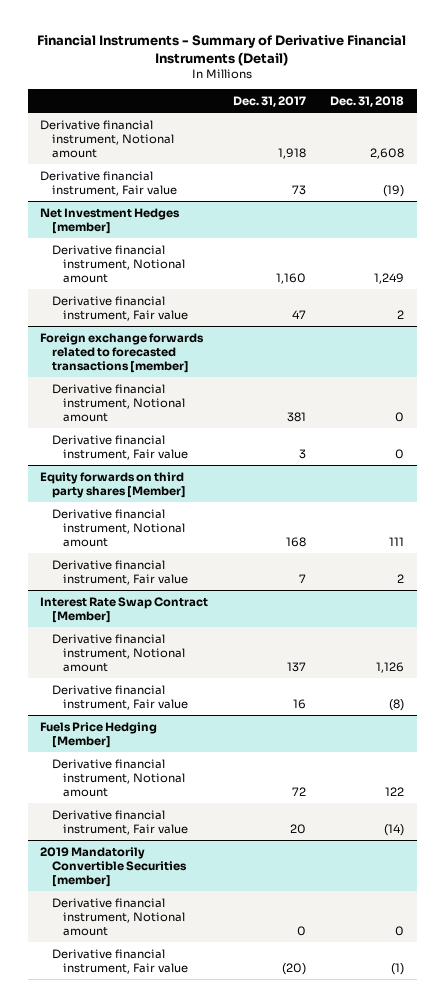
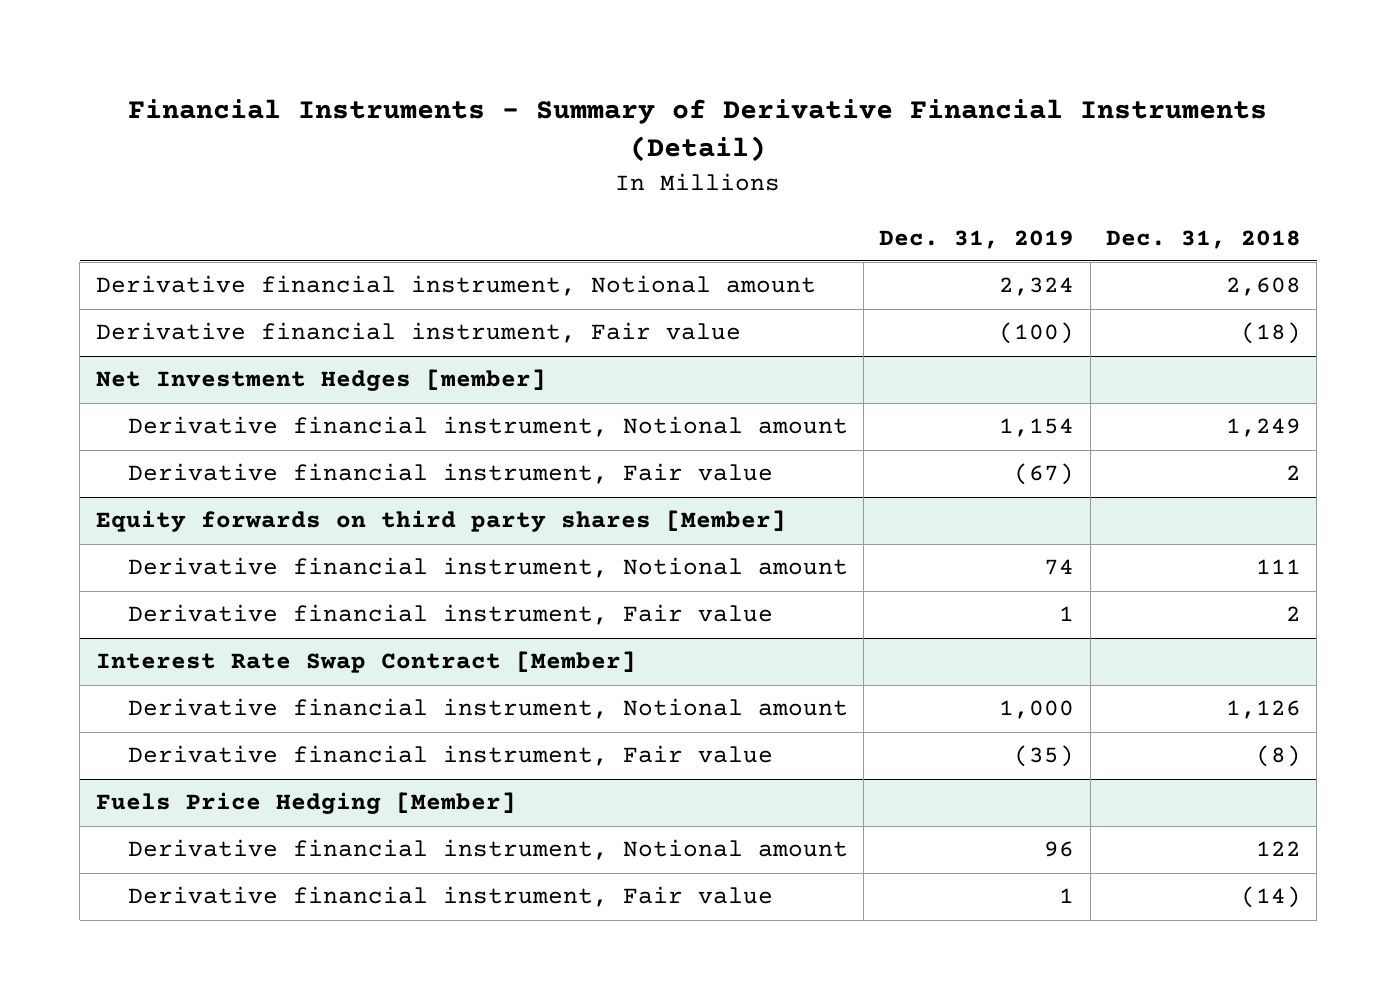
- | Dec. 31, 2017 | Dec. 31, 2018
+ | Dec. 31, 2019 | Dec. 31, 2018
- Derivative financial instrument, Fair value | 73 | (19)
+ Derivative financial instrument, Fair value | (100) | (18)
- Foreign exchange forwards related to forecasted transactions [member]
- Derivative financial instrument, Notional amount | 381 | 0
- Derivative financial instrument, Fair value | 3 | 0
- 2019 Mandatorily Convertible Securities [member]
- Derivative financial instrument, Notional amount | 0 | 0
- Derivative financial instrument, Fair value | (20) | (1)

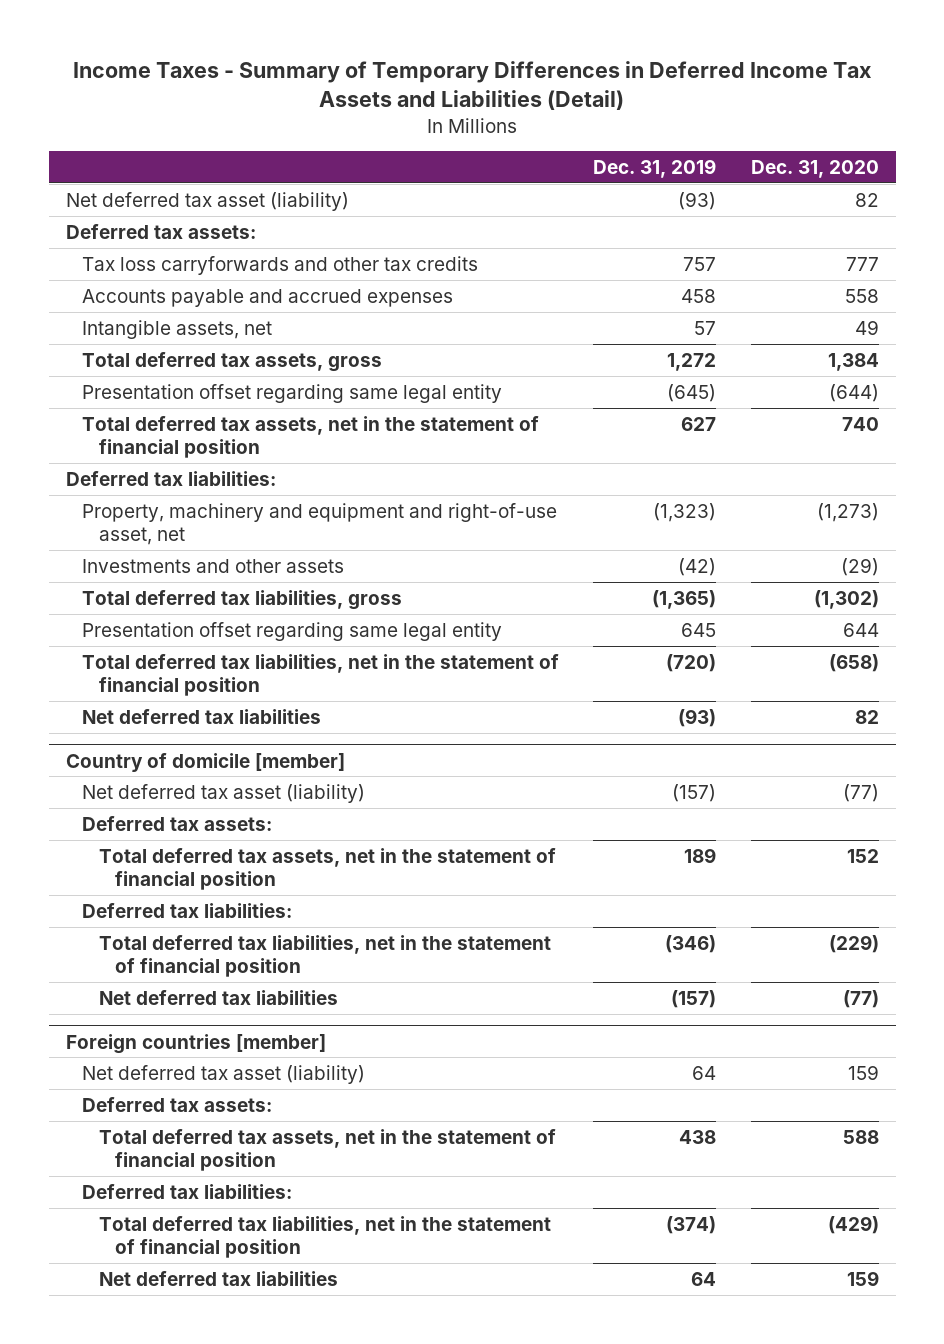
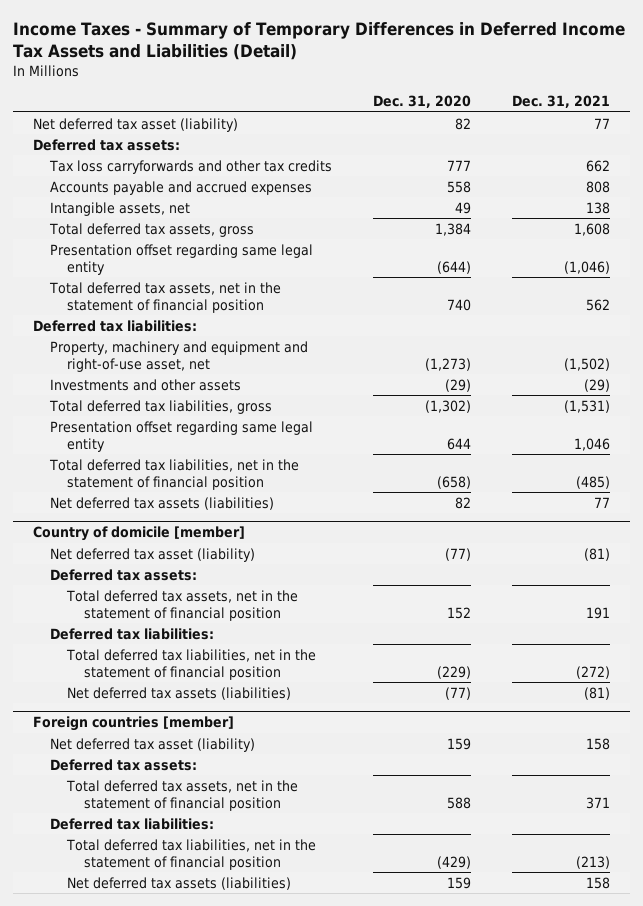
- | Dec. 31, 2019 | Dec. 31, 2020
+ | Dec. 31, 2020 | Dec. 31, 2021
- Net deferred tax liabilities | (93) | 82
+ Net deferred tax assets (liabilities) | 82 | 77
@ Country of domicile [member]
- Net deferred tax liabilities | (157) | (77)
+ Net deferred tax assets (liabilities) | (77) | (81)
@ Foreign countries [member]
- Net deferred tax liabilities | 64 | 159
+ Net deferred tax assets (liabilities) | 159 | 158

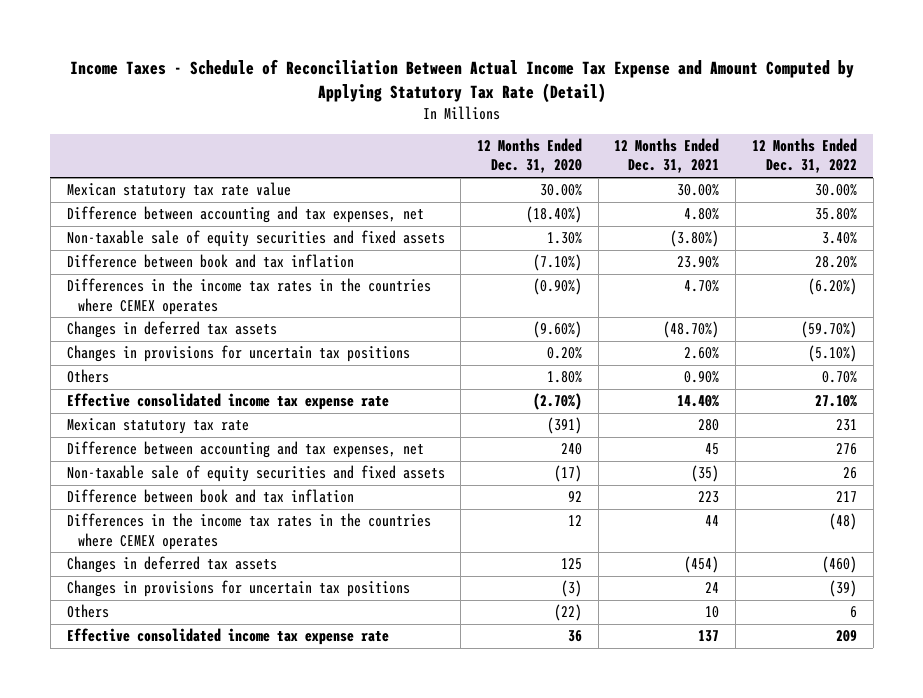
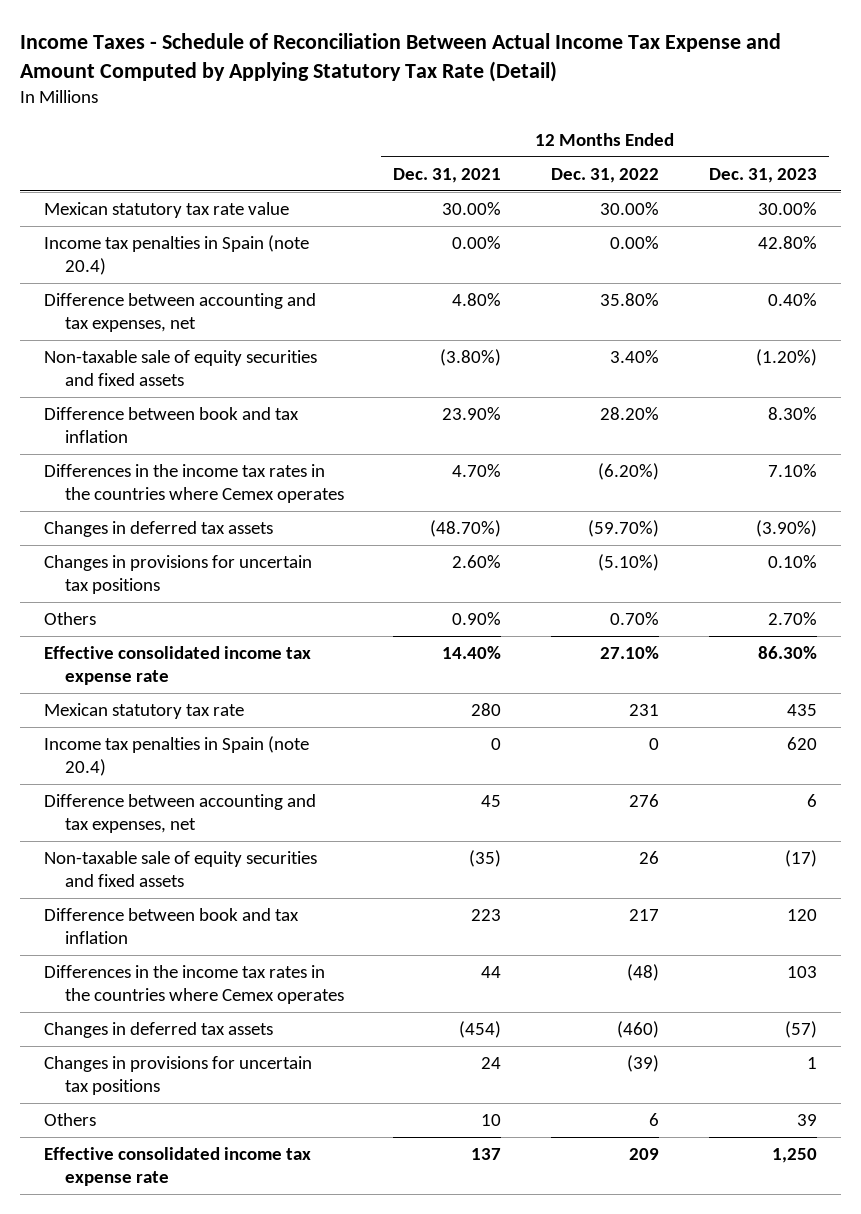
- | 12 Months Ended Dec. 31, 2020 | 12 Months Ended Dec. 31, 2021 | 12 Months Ended Dec. 31, 2022
+ | 12 Months Ended Dec. 31, 2021 | 12 Months Ended Dec. 31, 2022 | 12 Months Ended Dec. 31, 2023
+ Income tax penalties in Spain (note 20.4) | 0.00% | 0.00% | 42.80%
- Differences in the income tax rates in the countries where CEMEX operates | (0.90%) | 4.70% | (6.20%)
+ Differences in the income tax rates in the countries where Cemex operates | 4.70% | (6.20%) | 7.10%
+ Income tax penalties in Spain (note 20.4) | 0 | 0 | 620
- Differences in the income tax rates in the countries where CEMEX operates | 12 | 44 | (48)
+ Differences in the income tax rates in the countries where Cemex operates | 44 | (48) | 103

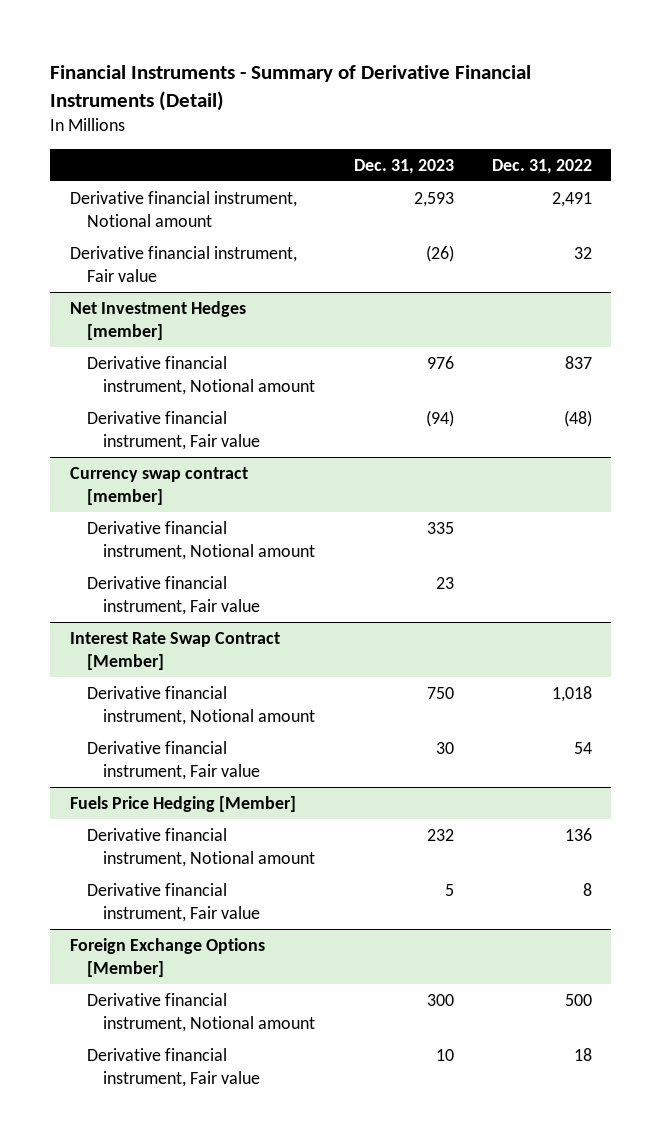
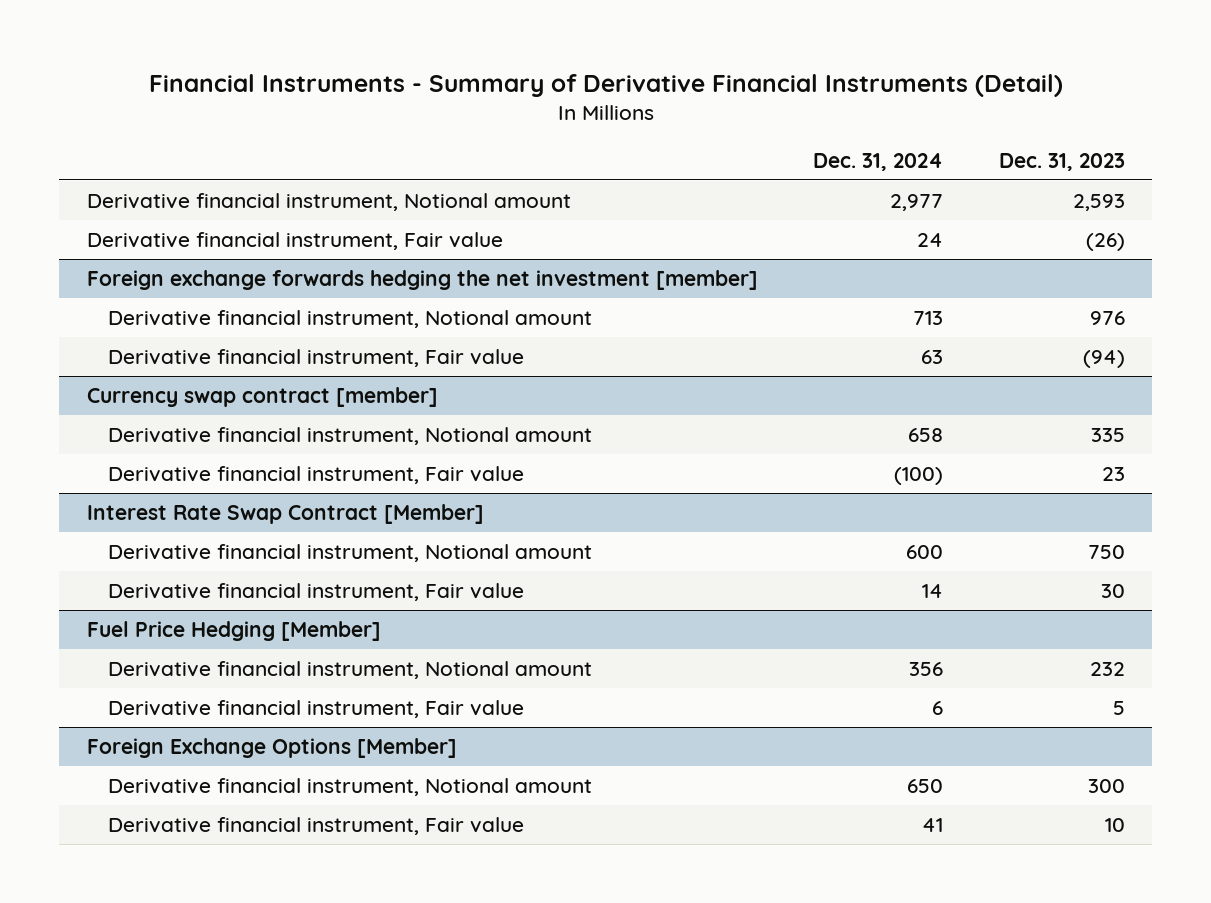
- | Dec. 31, 2023 | Dec. 31, 2022
+ | Dec. 31, 2024 | Dec. 31, 2023
- Net Investment Hedges [member]
+ Foreign exchange forwards hedging the net investment [member]
- Fuels Price Hedging [Member]
+ Fuel Price Hedging [Member]

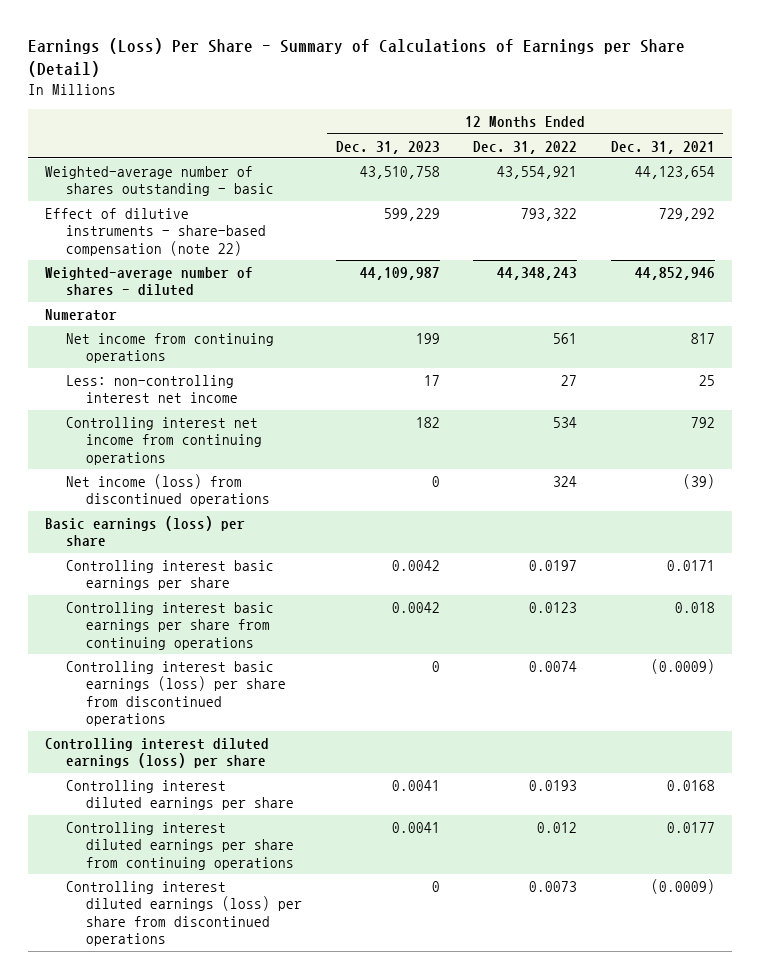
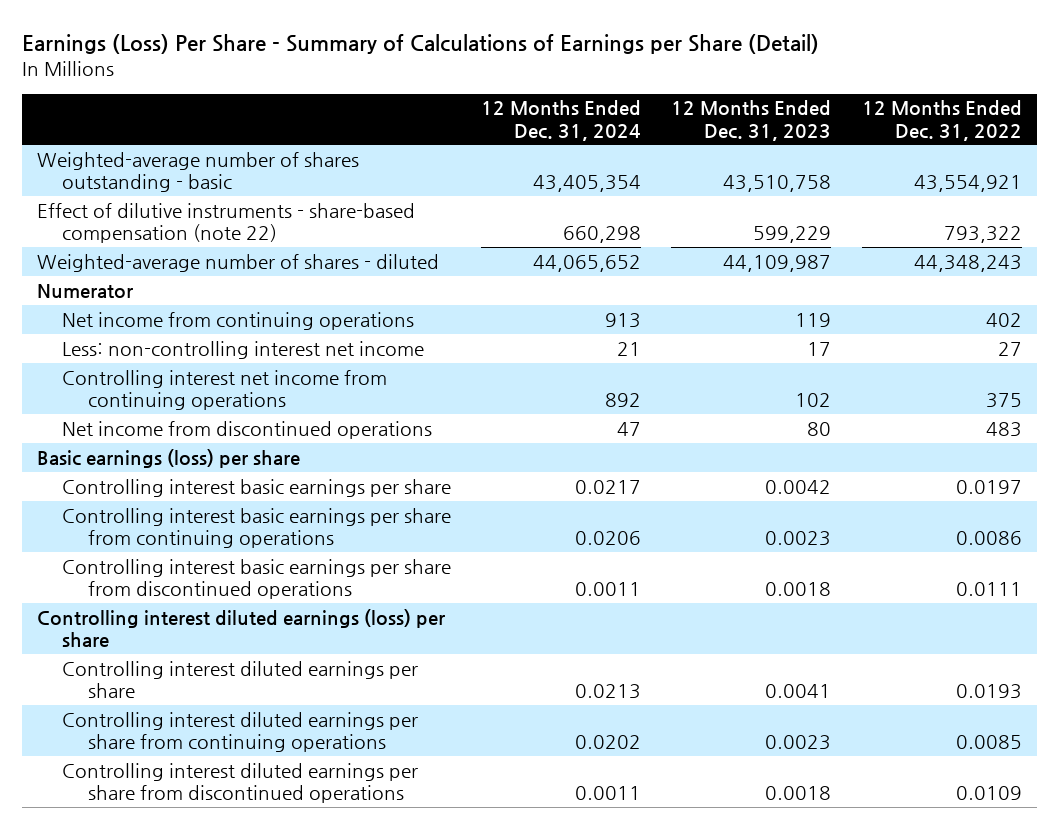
- | 12 Months Ended Dec. 31, 2023 | 12 Months Ended Dec. 31, 2022 | 12 Months Ended Dec. 31, 2021
+ | 12 Months Ended Dec. 31, 2024 | 12 Months Ended Dec. 31, 2023 | 12 Months Ended Dec. 31, 2022
- Net income from continuing operations | 199 | 561 | 817
+ Net income from continuing operations | 913 | 119 | 402
- Controlling interest net income from continuing operations | 182 | 534 | 792
- Net income (loss) from discontinued operations | 0 | 324 | (39)
+ Controlling interest net income from continuing operations | 892 | 102 | 375
+ Net income from discontinued operations | 47 | 80 | 483
- Controlling interest basic earnings per share from continuing operations | 0.0042 | 0.0123 | 0.018
- Controlling interest basic earnings (loss) per share from discontinued operations | 0 | 0.0074 | (0.0009)
+ Controlling interest basic earnings per share from continuing operations | 0.0206 | 0.0023 | 0.0086
+ Controlling interest basic earnings per share from discontinued operations | 0.0011 | 0.0018 | 0.0111
- Controlling interest diluted earnings per share from continuing operations | 0.0041 | 0.012 | 0.0177
- Controlling interest diluted earnings (loss) per share from discontinued operations | 0 | 0.0073 | (0.0009)
+ Controlling interest diluted earnings per share from continuing operations | 0.0202 | 0.0023 | 0.0085
+ Controlling interest diluted earnings per share from discontinued operations | 0.0011 | 0.0018 | 0.0109

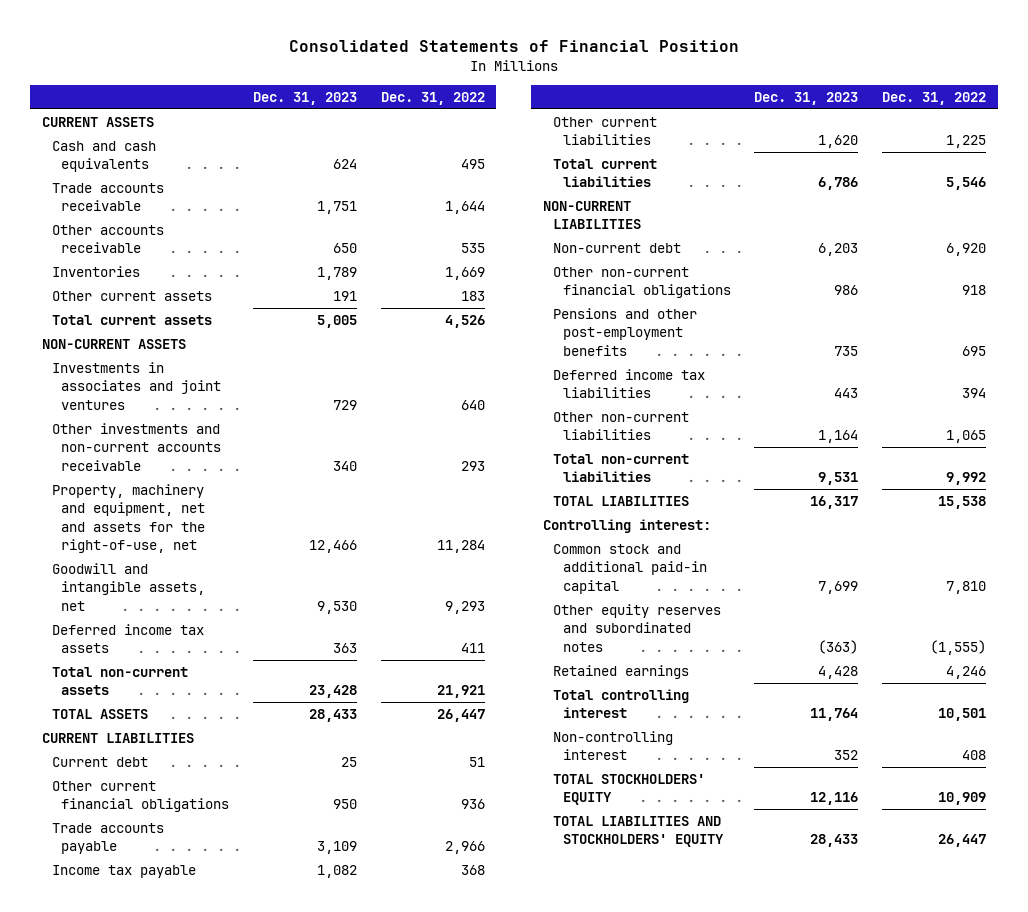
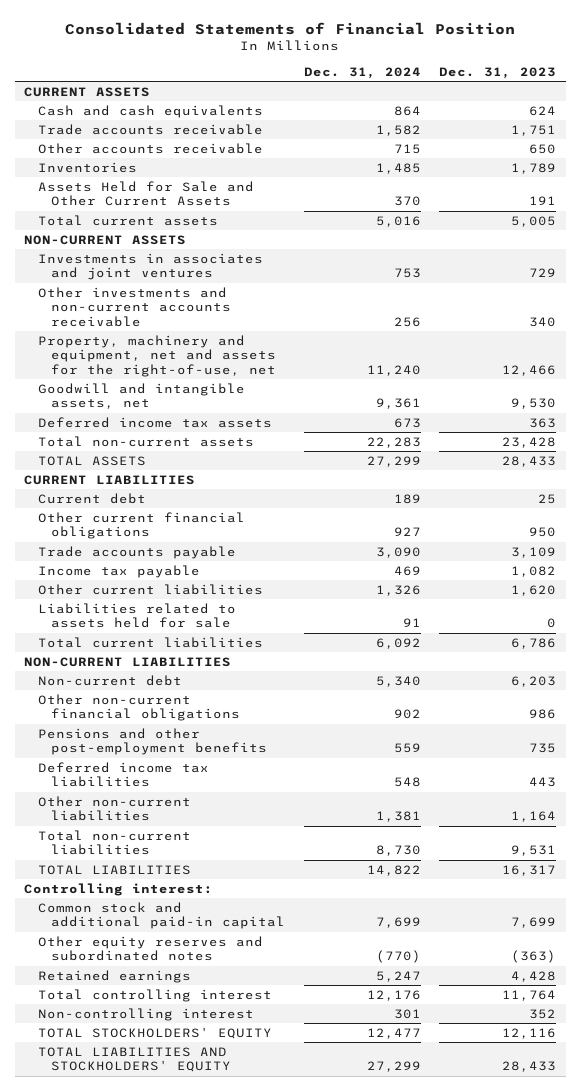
- | Dec. 31, 2023 | Dec. 31, 2022
+ | Dec. 31, 2024 | Dec. 31, 2023
- Other current assets | 191 | 183
+ Assets Held for Sale and Other Current Assets | 370 | 191
+ Liabilities related to assets held for sale | 91 | 0

